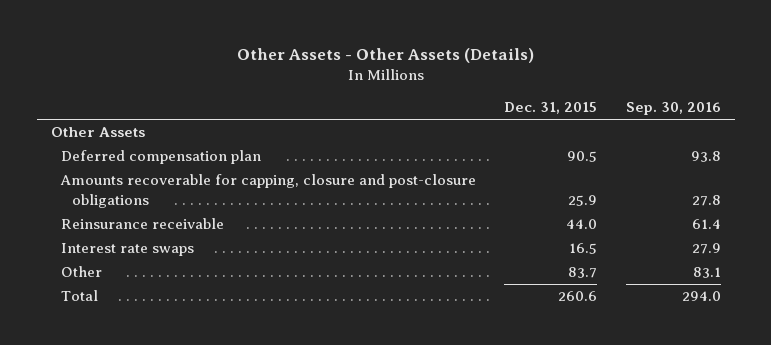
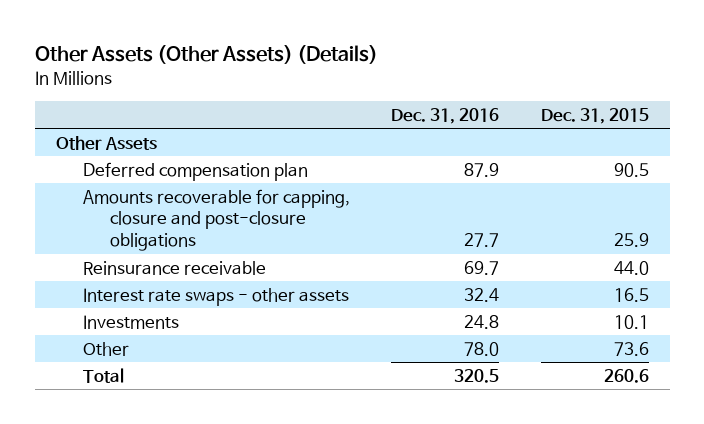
- Other Assets - Other Assets (Details)
+ Other Assets (Other Assets) (Details)
- | Dec. 31, 2015 | Sep. 30, 2016
+ | Dec. 31, 2016 | Dec. 31, 2015
- Interest rate swaps | 16.5 | 27.9
- Other | 83.7 | 83.1
+ Interest rate swaps - other assets | 32.4 | 16.5
+ Investments | 24.8 | 10.1
+ Other | 78.0 | 73.6

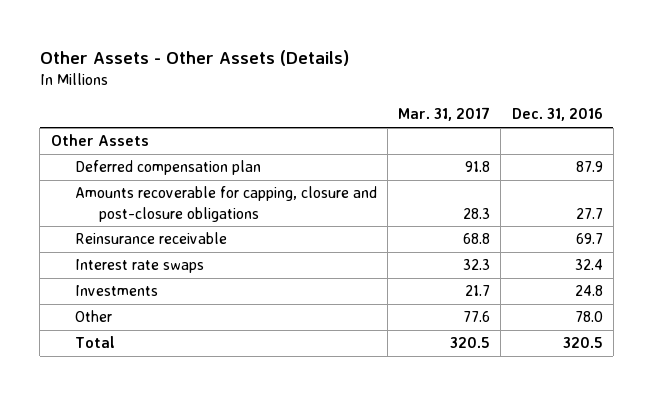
- Other Assets (Other Assets) (Details)
+ Other Assets - Other Assets (Details)
- | Dec. 31, 2016 | Dec. 31, 2015
+ | Mar. 31, 2017 | Dec. 31, 2016
- Interest rate swaps - other assets | 32.4 | 16.5
+ Interest rate swaps | 32.3 | 32.4

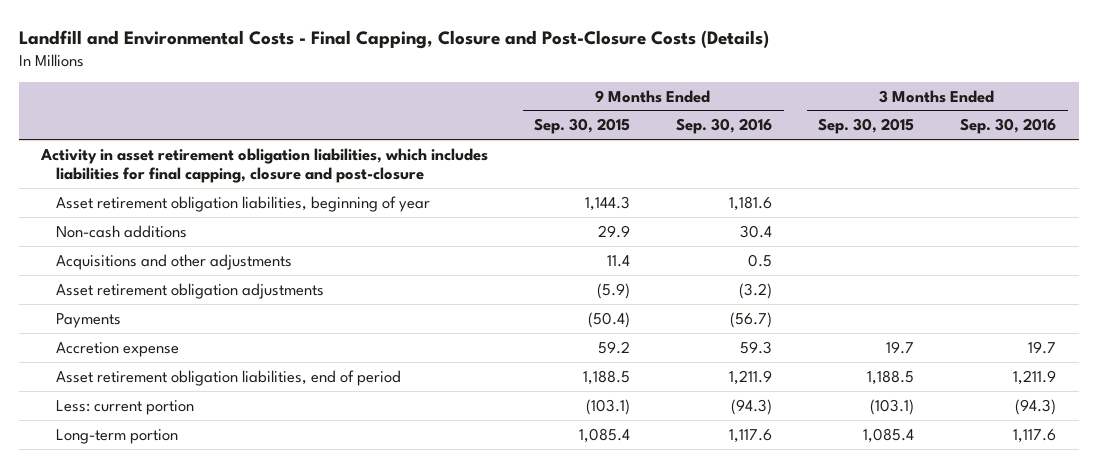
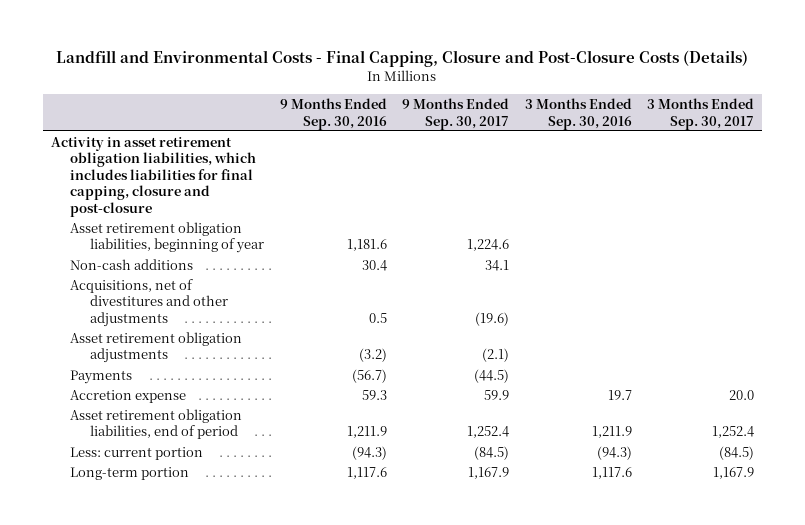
- | 9 Months Ended Sep. 30, 2015 | 9 Months Ended Sep. 30, 2016 | 3 Months Ended Sep. 30, 2015 | 3 Months Ended Sep. 30, 2016
+ | 9 Months Ended Sep. 30, 2016 | 9 Months Ended Sep. 30, 2017 | 3 Months Ended Sep. 30, 2016 | 3 Months Ended Sep. 30, 2017
- Acquisitions and other adjustments | 11.4 | 0.5 | |
+ Acquisitions, net of divestitures and other adjustments | 0.5 | (19.6) | |

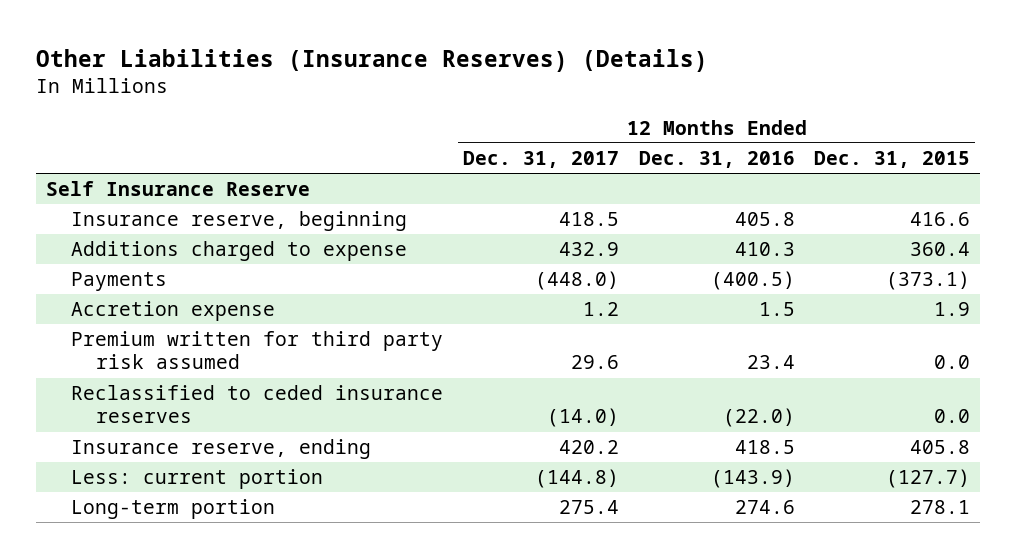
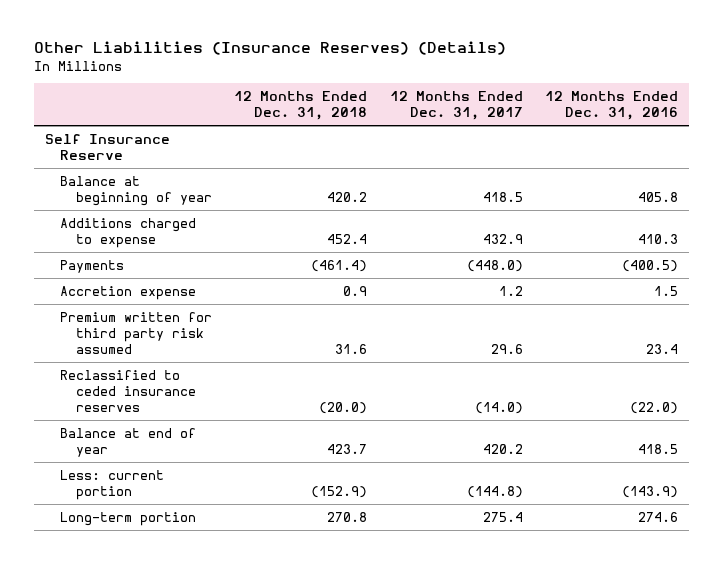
- | 12 Months Ended Dec. 31, 2017 | 12 Months Ended Dec. 31, 2016 | 12 Months Ended Dec. 31, 2015
+ | 12 Months Ended Dec. 31, 2018 | 12 Months Ended Dec. 31, 2017 | 12 Months Ended Dec. 31, 2016
- Insurance reserve, beginning | 418.5 | 405.8 | 416.6
+ Balance at beginning of year | 420.2 | 418.5 | 405.8
- Insurance reserve, ending | 420.2 | 418.5 | 405.8
+ Balance at end of year | 423.7 | 420.2 | 418.5

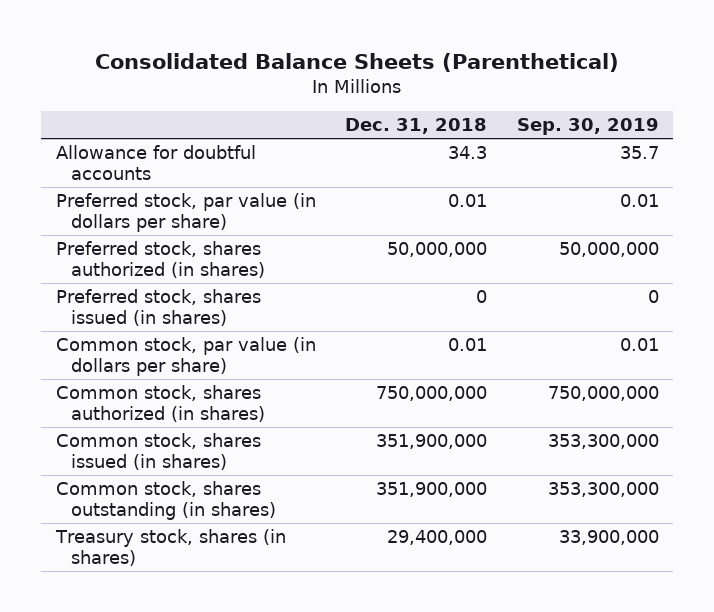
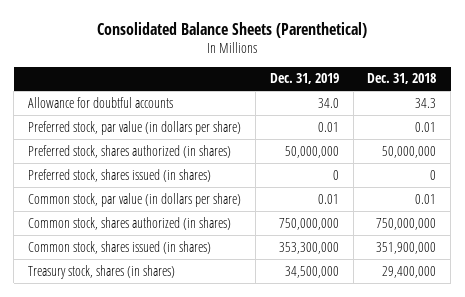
- | Dec. 31, 2018 | Sep. 30, 2019
+ | Dec. 31, 2019 | Dec. 31, 2018
- Common stock, shares outstanding (in shares) | 351,900,000 | 353,300,000

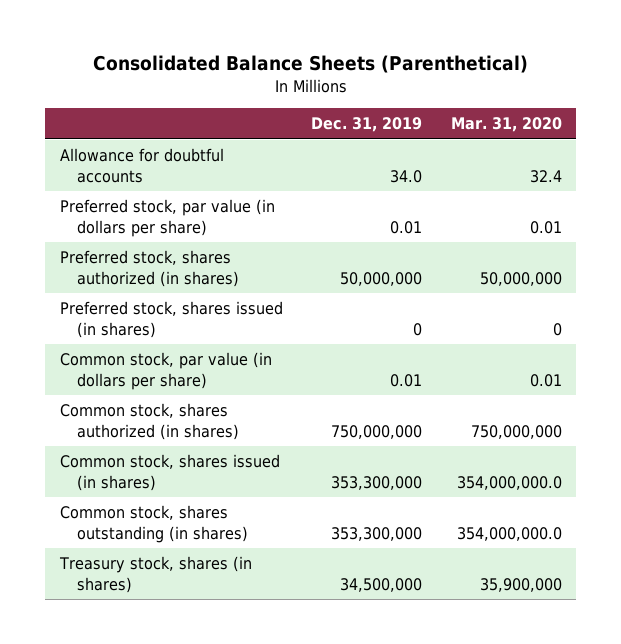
- | Dec. 31, 2019 | Dec. 31, 2018
+ | Dec. 31, 2019 | Mar. 31, 2020
+ Common stock, shares outstanding (in shares) | 353,300,000 | 354,000,000.0

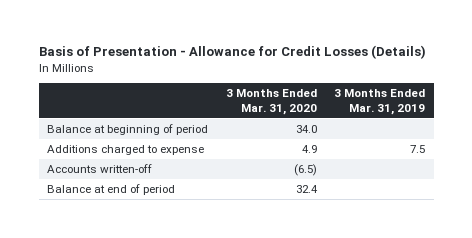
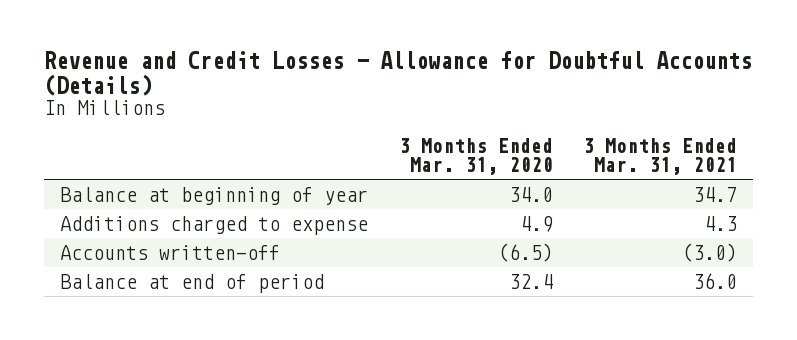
- Basis of Presentation - Allowance for Credit Losses (Details)
+ Revenue and Credit Losses - Allowance for Doubtful Accounts (Details)
- | 3 Months Ended Mar. 31, 2020 | 3 Months Ended Mar. 31, 2019
+ | 3 Months Ended Mar. 31, 2020 | 3 Months Ended Mar. 31, 2021
- Balance at beginning of period | 34.0 |
+ Balance at beginning of year | 34.0 | 34.7

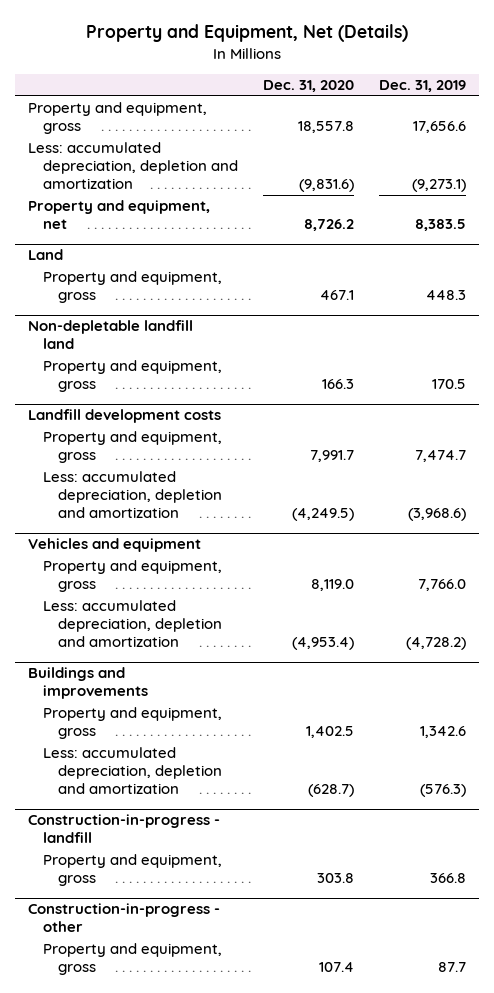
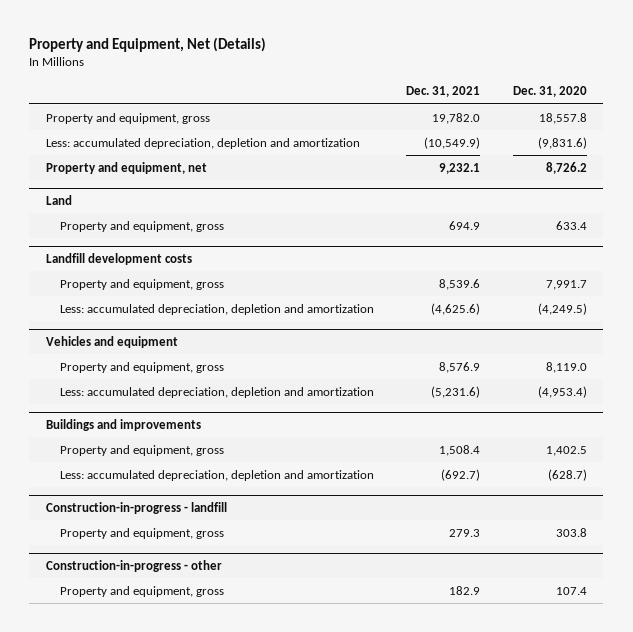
- | Dec. 31, 2020 | Dec. 31, 2019
+ | Dec. 31, 2021 | Dec. 31, 2020
@ Land
- Property and equipment, gross | 467.1 | 448.3
- Non-depletable landfill land
- Property and equipment, gross | 166.3 | 170.5
@ Land
+ Property and equipment, gross | 694.9 | 633.4

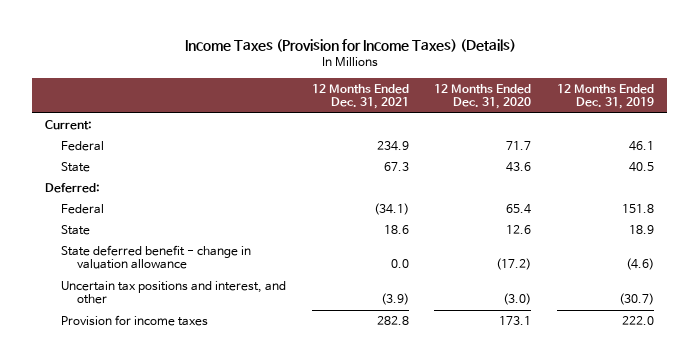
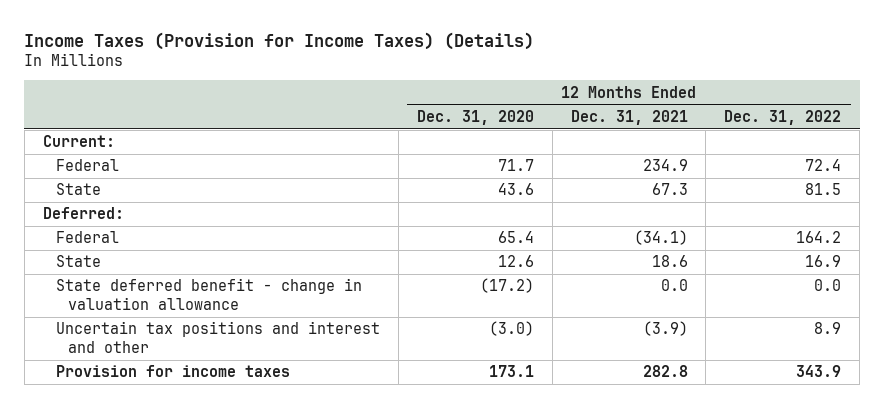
- | 12 Months Ended Dec. 31, 2021 | 12 Months Ended Dec. 31, 2020 | 12 Months Ended Dec. 31, 2019
+ | 12 Months Ended Dec. 31, 2020 | 12 Months Ended Dec. 31, 2021 | 12 Months Ended Dec. 31, 2022
- Uncertain tax positions and interest, and other | (3.9) | (3.0) | (30.7)
+ Uncertain tax positions and interest and other | (3.0) | (3.9) | 8.9

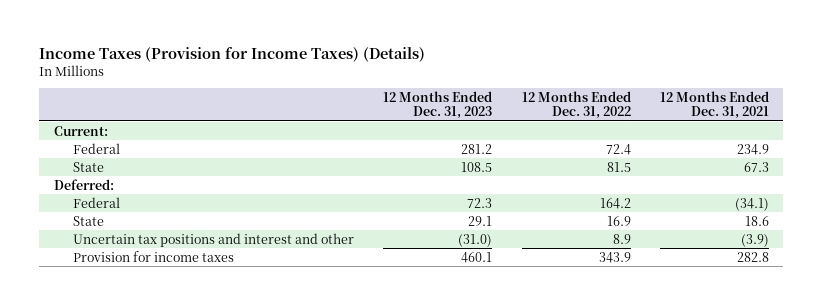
- | 12 Months Ended Dec. 31, 2020 | 12 Months Ended Dec. 31, 2021 | 12 Months Ended Dec. 31, 2022
+ | 12 Months Ended Dec. 31, 2023 | 12 Months Ended Dec. 31, 2022 | 12 Months Ended Dec. 31, 2021
- State deferred benefit - change in valuation allowance | (17.2) | 0.0 | 0.0

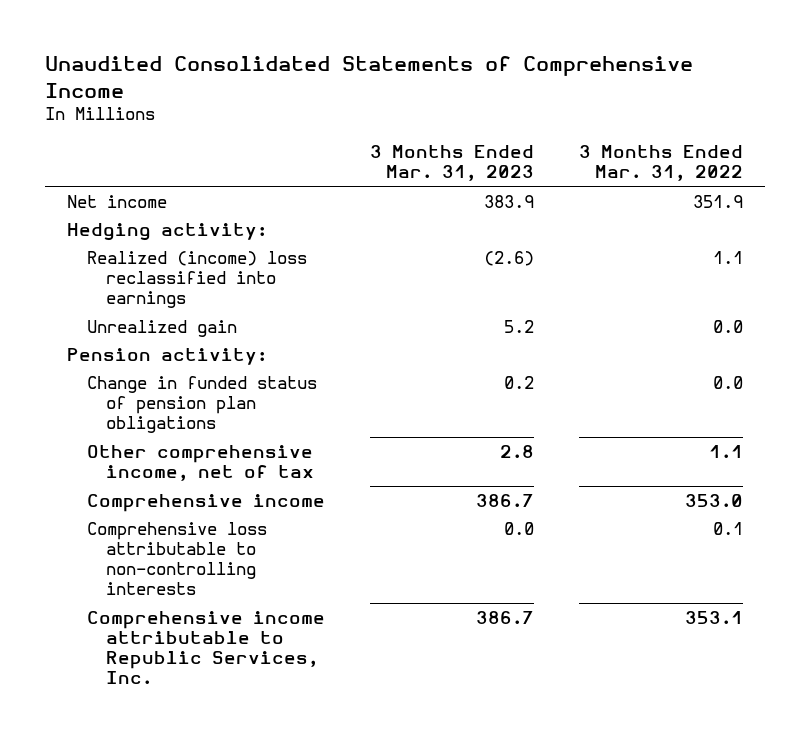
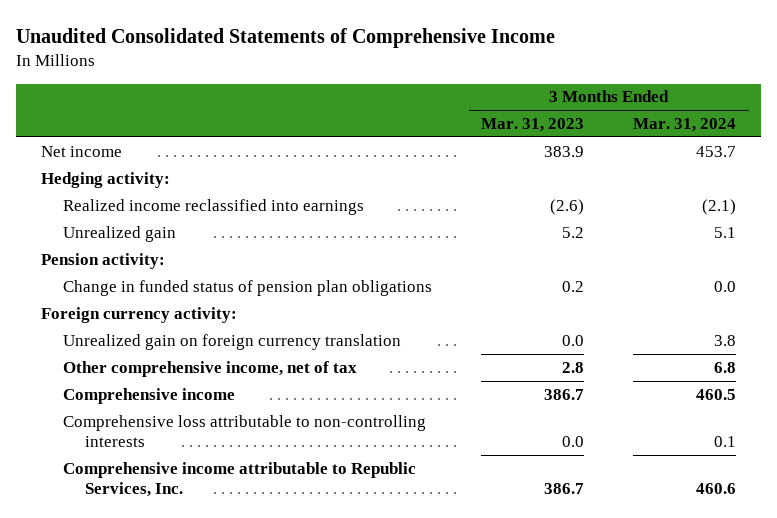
- | 3 Months Ended Mar. 31, 2023 | 3 Months Ended Mar. 31, 2022
+ | 3 Months Ended Mar. 31, 2023 | 3 Months Ended Mar. 31, 2024
- Realized (income) loss reclassified into earnings | (2.6) | 1.1
+ Realized income reclassified into earnings | (2.6) | (2.1)
+ Foreign currency activity:
+ Unrealized gain on foreign currency translation | 0.0 | 3.8

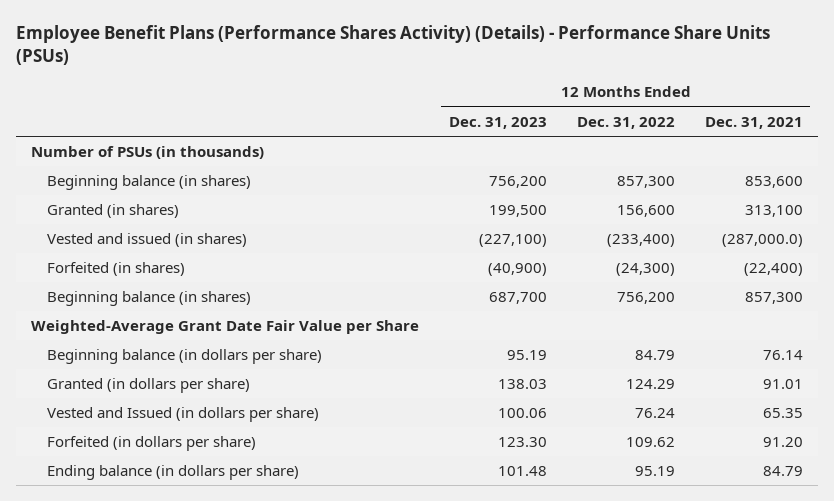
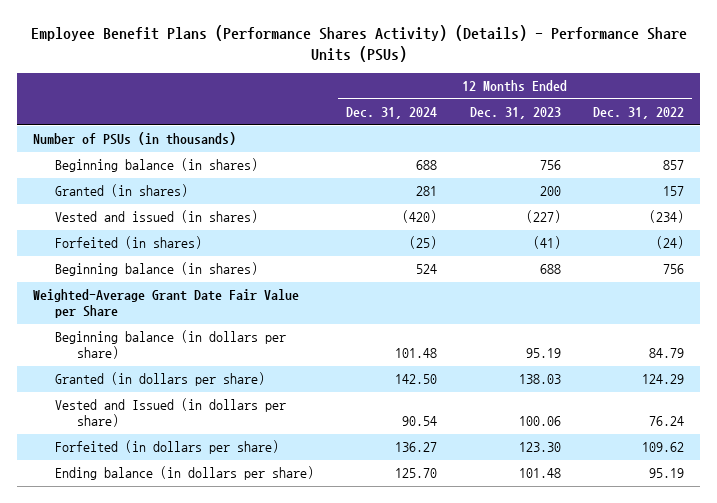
- | 12 Months Ended Dec. 31, 2023 | 12 Months Ended Dec. 31, 2022 | 12 Months Ended Dec. 31, 2021
+ | 12 Months Ended Dec. 31, 2024 | 12 Months Ended Dec. 31, 2023 | 12 Months Ended Dec. 31, 2022
- Beginning balance (in shares) | 756,200 | 857,300 | 853,600
- Granted (in shares) | 199,500 | 156,600 | 313,100
- Vested and issued (in shares) | (227,100) | (233,400) | (287,000.0)
- Forfeited (in shares) | (40,900) | (24,300) | (22,400)
- Beginning balance (in shares) | 687,700 | 756,200 | 857,300
+ Beginning balance (in shares) | 688 | 756 | 857
+ Granted (in shares) | 281 | 200 | 157
+ Vested and issued (in shares) | (420) | (227) | (234)
+ Forfeited (in shares) | (25) | (41) | (24)
+ Beginning balance (in shares) | 524 | 688 | 756

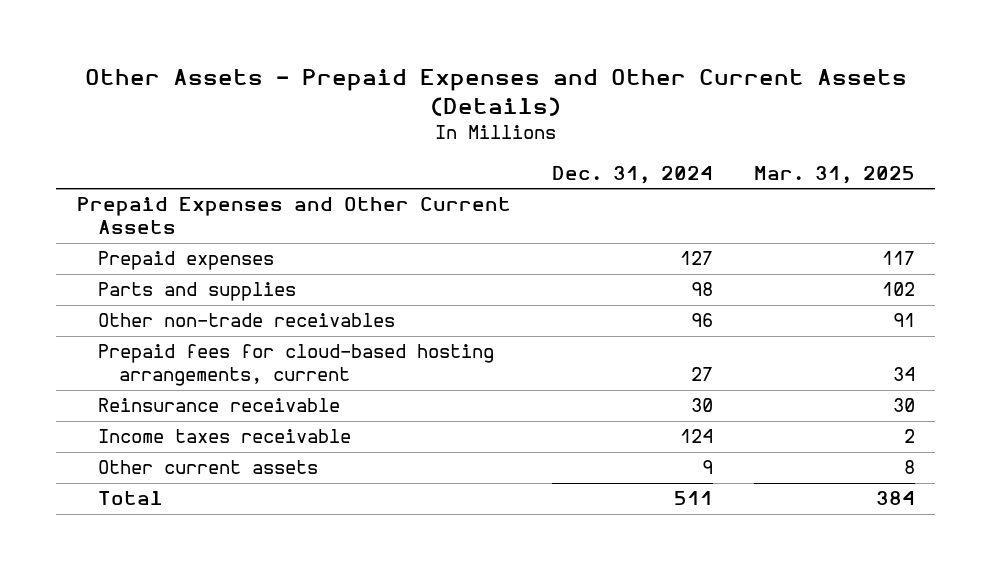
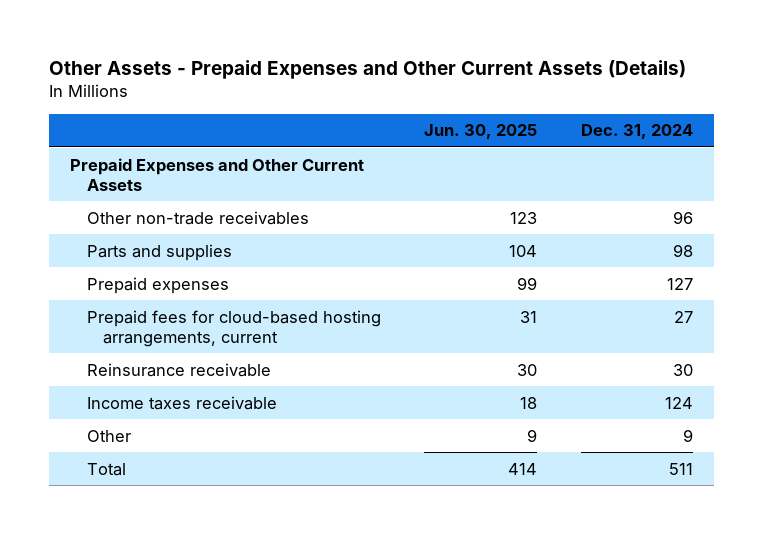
- | Dec. 31, 2024 | Mar. 31, 2025
+ | Jun. 30, 2025 | Dec. 31, 2024
moved down: Parts and supplies | 104 | 98
moved down: Prepaid expenses | 99 | 127
- Other current assets | 9 | 8
+ Other | 9 | 9

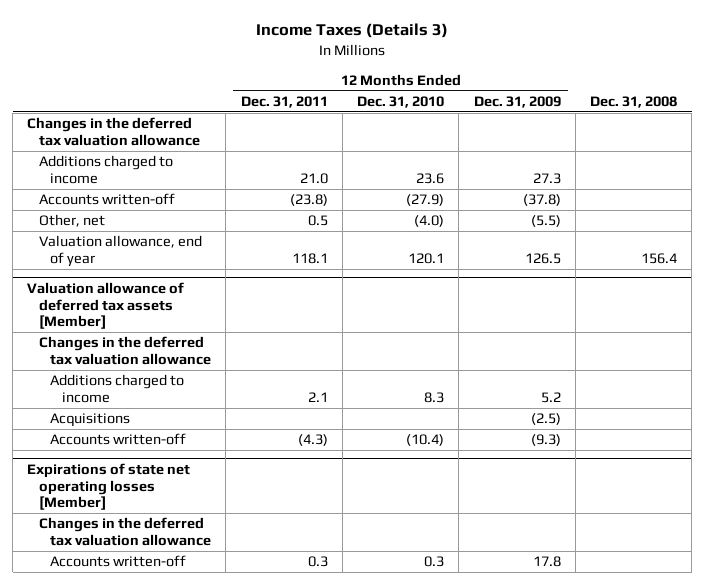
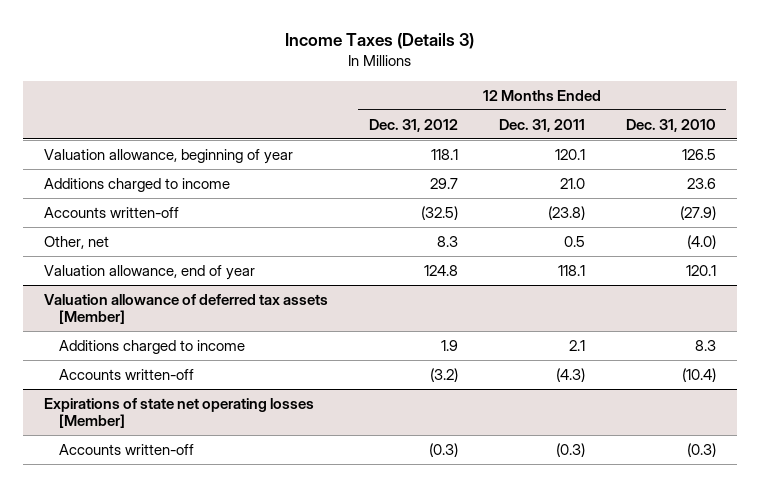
- | 12 Months Ended Dec. 31, 2011 | 12 Months Ended Dec. 31, 2010 | 12 Months Ended Dec. 31, 2009 | Dec. 31, 2008
+ | 12 Months Ended Dec. 31, 2012 | 12 Months Ended Dec. 31, 2011 | 12 Months Ended Dec. 31, 2010
- Changes in the deferred tax valuation allowance
+ Valuation allowance, beginning of year | 118.1 | 120.1 | 126.5
@ Valuation allowance of deferred tax assets [Member]
- Changes in the deferred tax valuation allowance
- Acquisitions | | | (2.5) |
@ Expirations of state net operating losses [Member]
- Changes in the deferred tax valuation allowance
- Accounts written-off | 0.3 | 0.3 | 17.8 |
+ Accounts written-off | (0.3) | (0.3) | (0.3)

